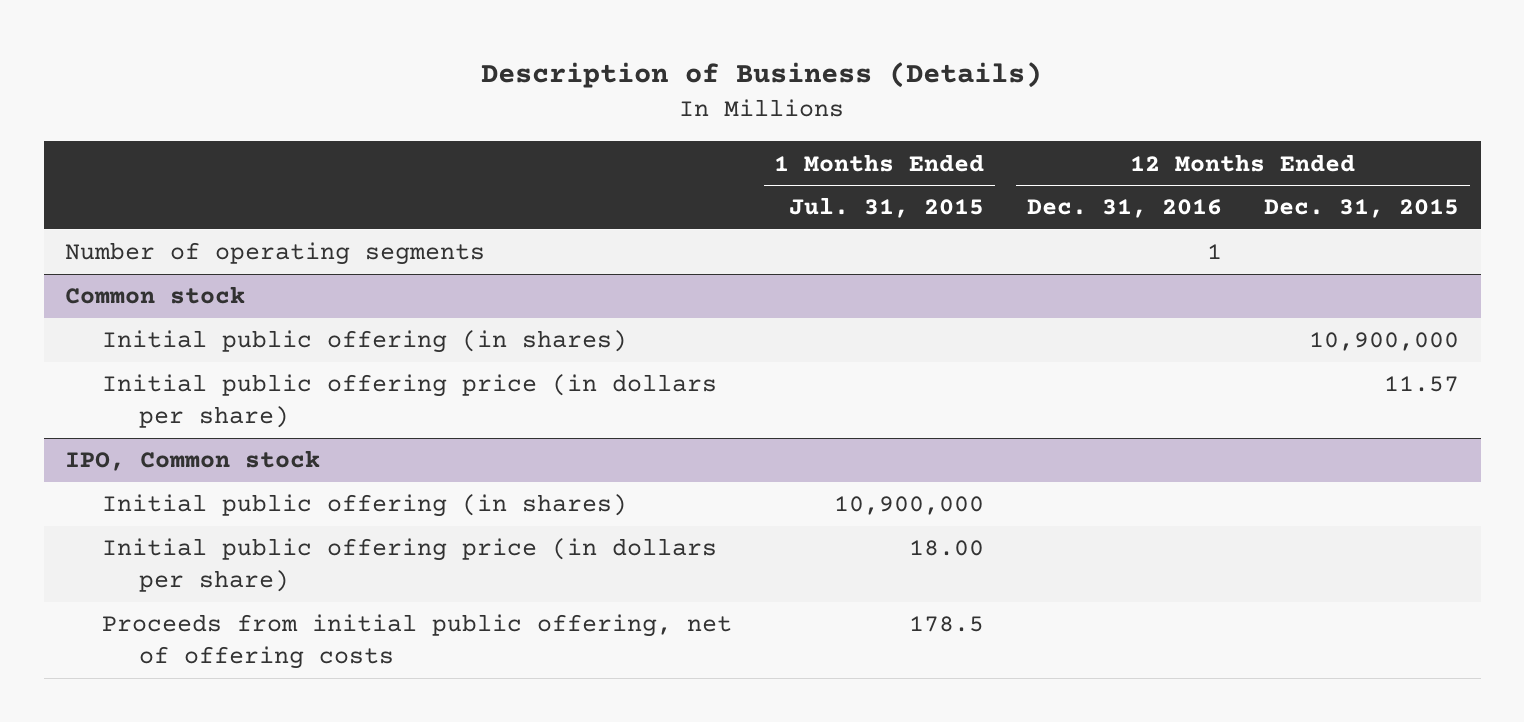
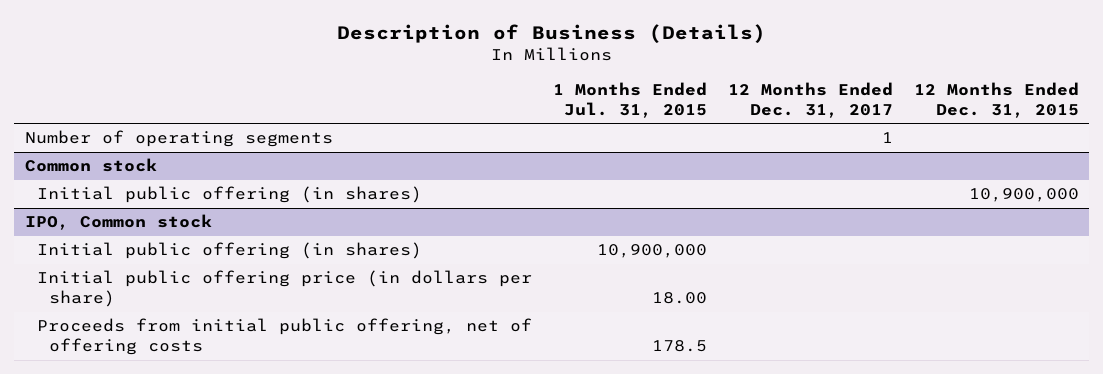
- | 1 Months Ended Jul. 31, 2015 | 12 Months Ended Dec. 31, 2016 | 12 Months Ended Dec. 31, 2015
+ | 1 Months Ended Jul. 31, 2015 | 12 Months Ended Dec. 31, 2017 | 12 Months Ended Dec. 31, 2015
@ Common stock
- Initial public offering price (in dollars per share) | | | 11.57

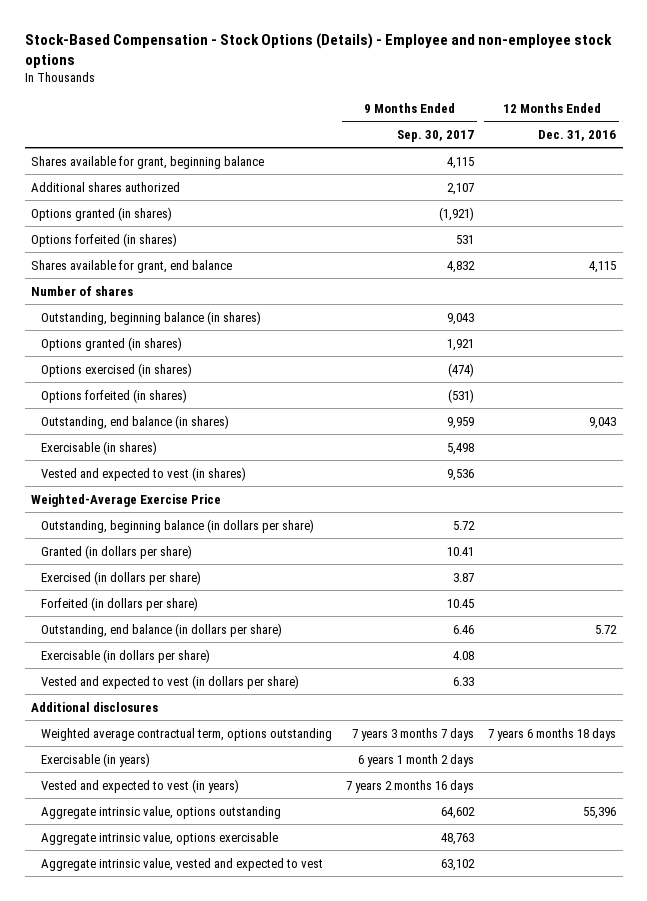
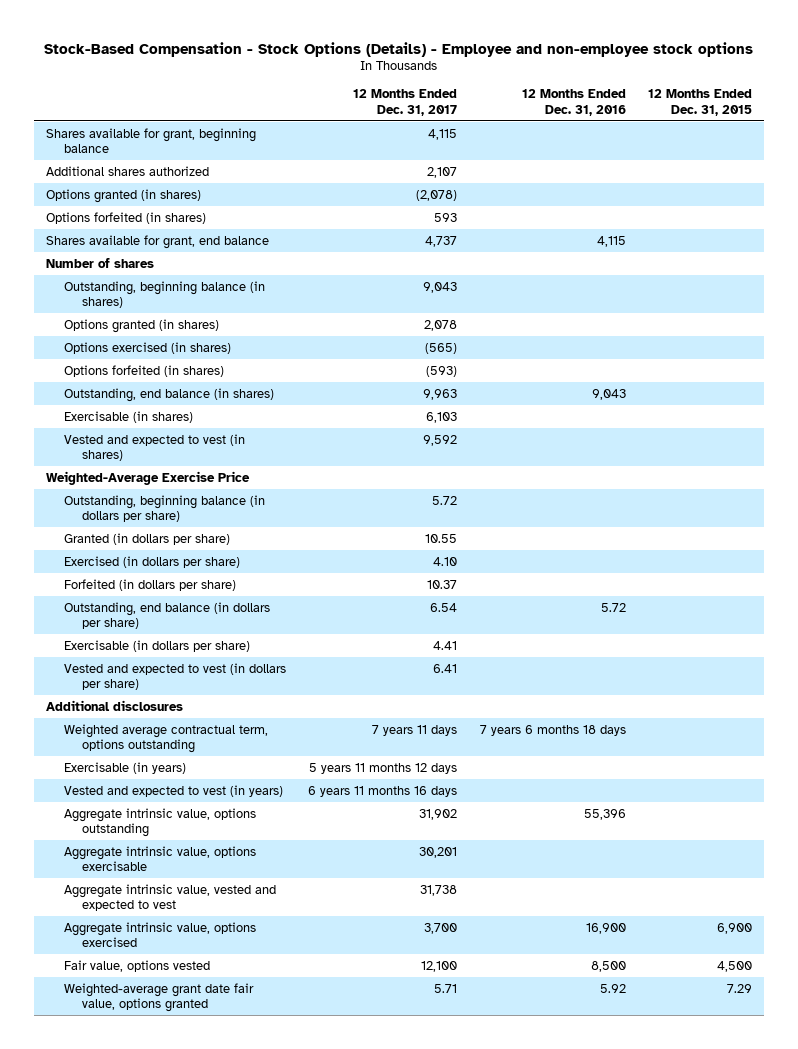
- | 9 Months Ended Sep. 30, 2017 | 12 Months Ended Dec. 31, 2016
+ | 12 Months Ended Dec. 31, 2017 | 12 Months Ended Dec. 31, 2016 | 12 Months Ended Dec. 31, 2015
+ Aggregate intrinsic value, options exercised | 3,700 | 16,900 | 6,900
+ Fair value, options vested | 12,100 | 8,500 | 4,500
+ Weighted-average grant date fair value, options granted | 5.71 | 5.92 | 7.29

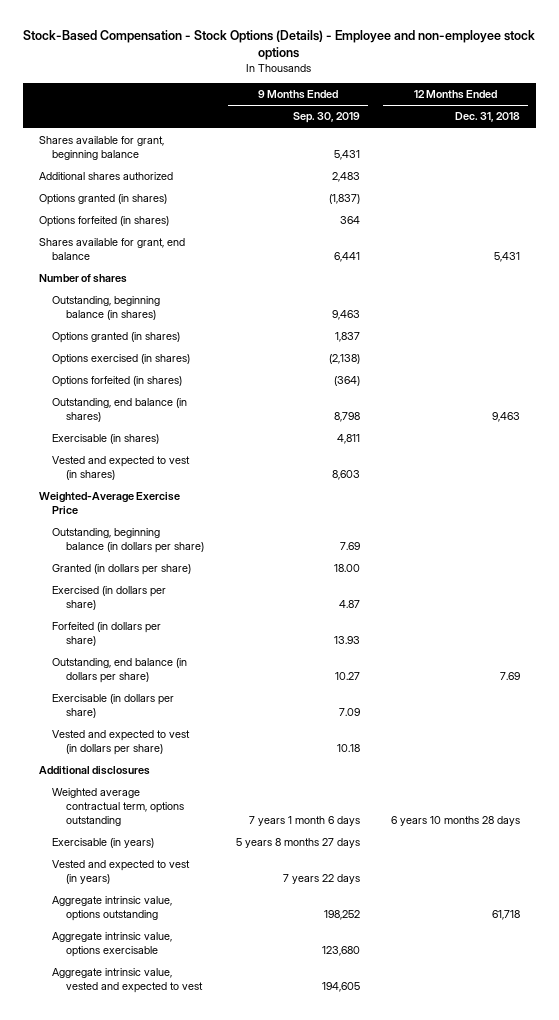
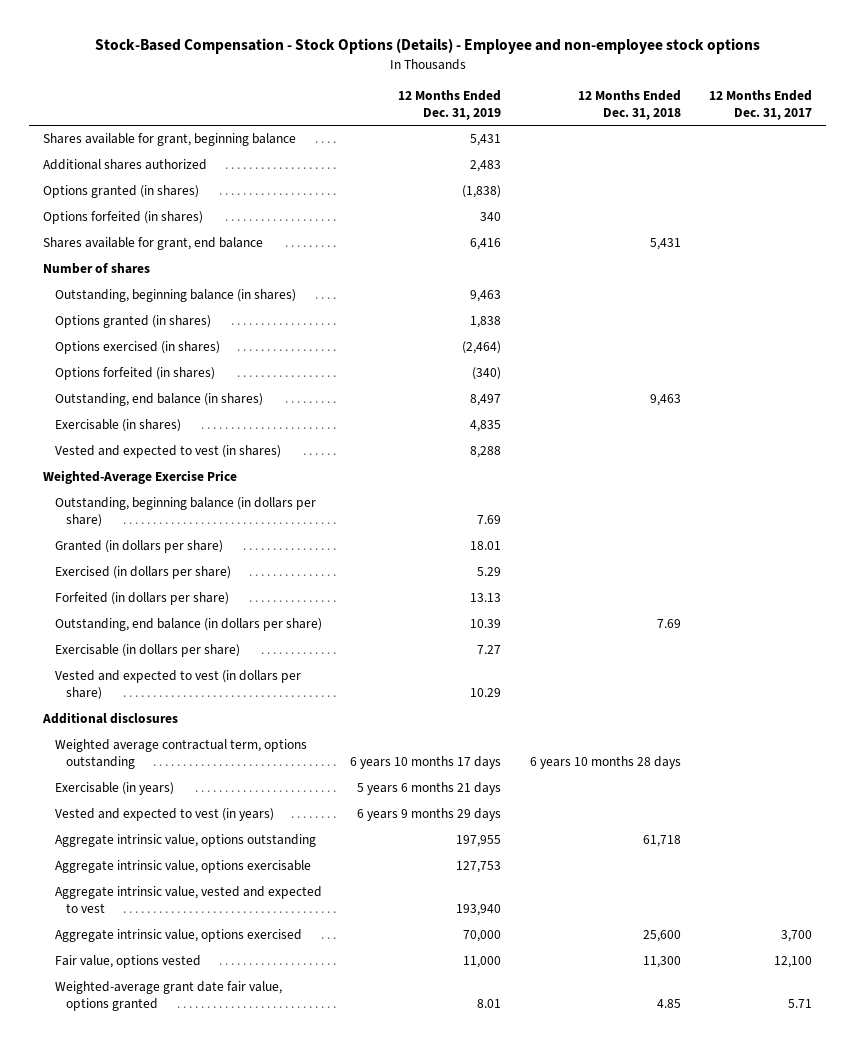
- | 9 Months Ended Sep. 30, 2019 | 12 Months Ended Dec. 31, 2018
+ | 12 Months Ended Dec. 31, 2019 | 12 Months Ended Dec. 31, 2018 | 12 Months Ended Dec. 31, 2017
+ Aggregate intrinsic value, options exercised | 70,000 | 25,600 | 3,700
+ Fair value, options vested | 11,000 | 11,300 | 12,100
+ Weighted-average grant date fair value, options granted | 8.01 | 4.85 | 5.71

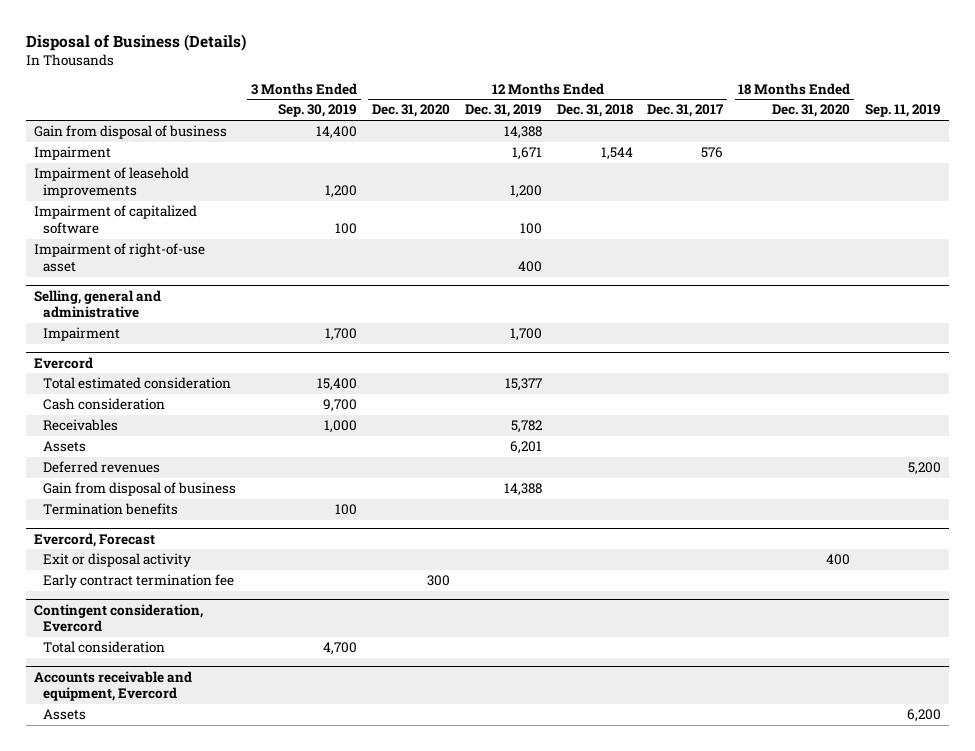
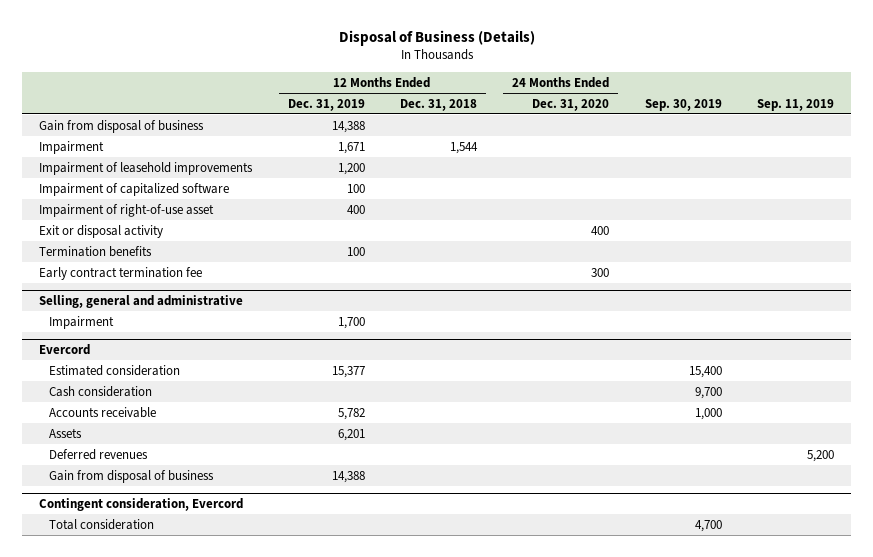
- | 3 Months Ended Sep. 30, 2019 | 12 Months Ended Dec. 31, 2020 | 12 Months Ended Dec. 31, 2019 | 12 Months Ended Dec. 31, 2018 | 12 Months Ended Dec. 31, 2017 | 18 Months Ended Dec. 31, 2020 | Sep. 11, 2019
+ | 12 Months Ended Dec. 31, 2019 | 12 Months Ended Dec. 31, 2018 | 24 Months Ended Dec. 31, 2020 | Sep. 30, 2019 | Sep. 11, 2019
+ Exit or disposal activity | | | 400 | |
+ Termination benefits | 100 | | | |
+ Early contract termination fee | | | 300 | |
@ Evercord
- Total estimated consideration | 15,400 | | 15,377 | | | |
+ Estimated consideration | 15,377 | | | 15,400 |
- Receivables | 1,000 | | 5,782 | | | |
+ Accounts receivable | 5,782 | | | 1,000 |
- Termination benefits | 100 | | | | | |
- Evercord, Forecast
- Exit or disposal activity | | | | | | 400 |
- Early contract termination fee | | 300 | | | | |
- Accounts receivable and equipment, Evercord
- Assets | | | | | | | 6,200

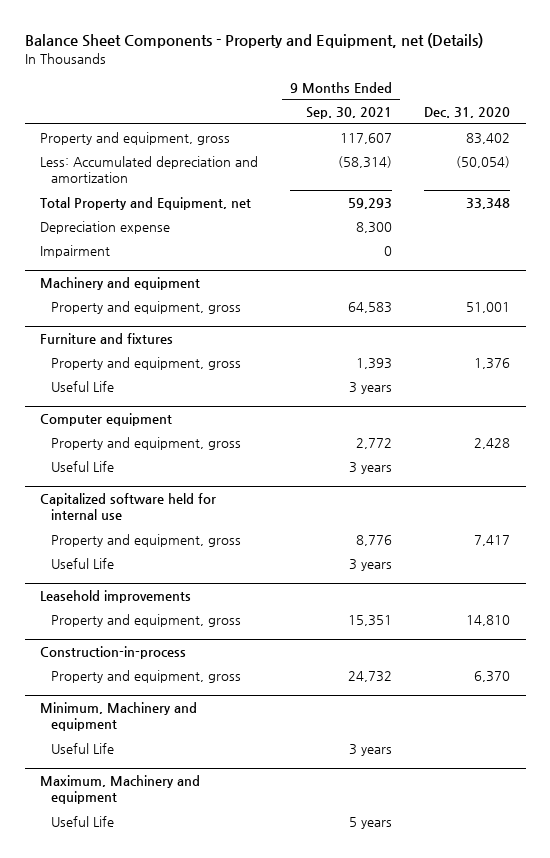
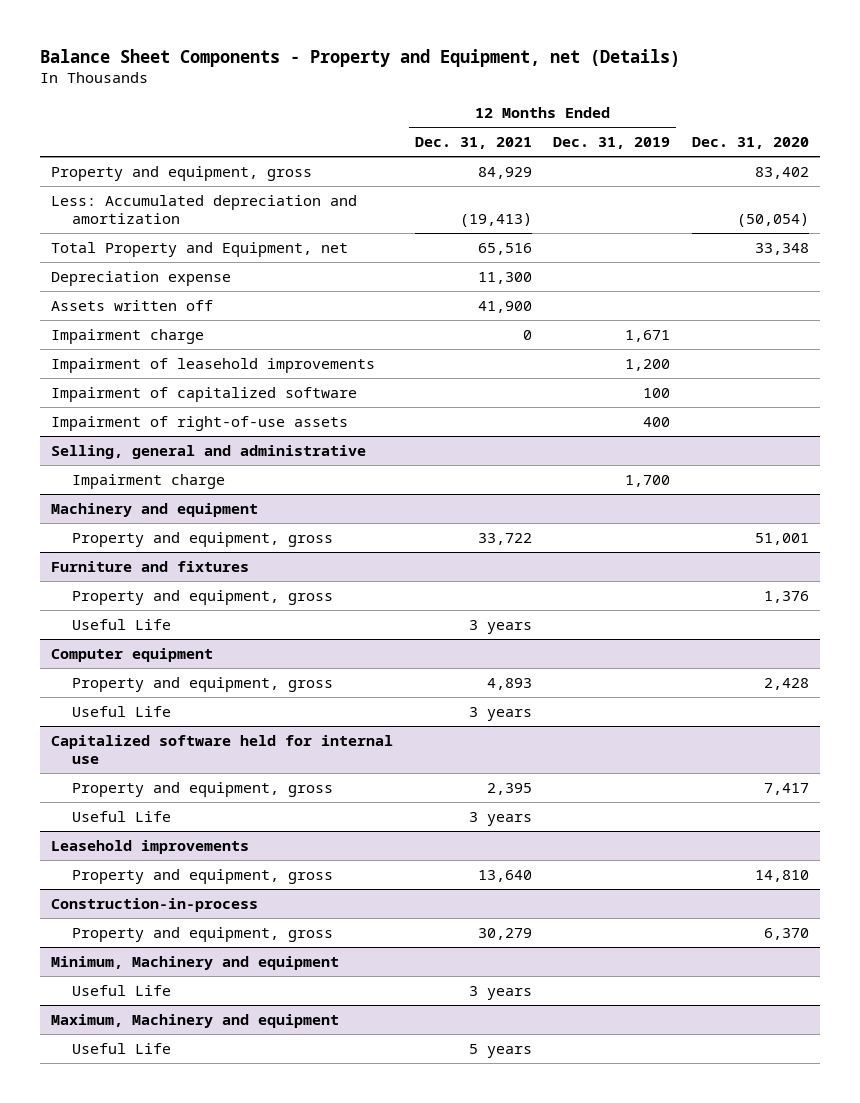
- | 9 Months Ended Sep. 30, 2021 | Dec. 31, 2020
+ | 12 Months Ended Dec. 31, 2021 | 12 Months Ended Dec. 31, 2019 | Dec. 31, 2020
- Impairment | 0 |
+ Assets written off | 41,900 | |
+ Impairment charge | 0 | 1,671 |
+ Impairment of leasehold improvements | | 1,200 |
+ Impairment of capitalized software | | 100 |
+ Impairment of right-of-use assets | | 400 |
+ Selling, general and administrative
+ Impairment charge | | 1,700 |

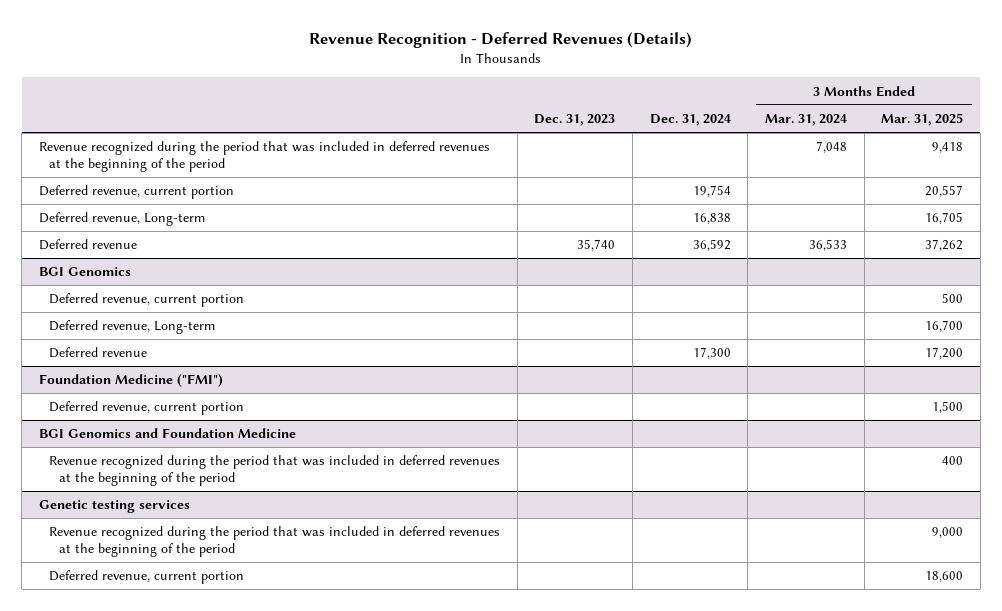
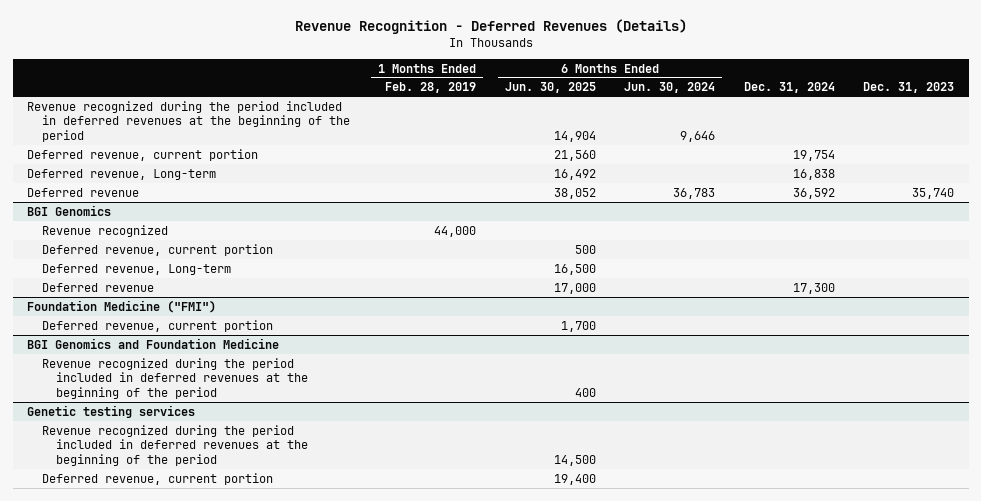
- | Dec. 31, 2023 | Dec. 31, 2024 | 3 Months Ended Mar. 31, 2024 | 3 Months Ended Mar. 31, 2025
+ | 1 Months Ended Feb. 28, 2019 | 6 Months Ended Jun. 30, 2025 | 6 Months Ended Jun. 30, 2024 | Dec. 31, 2024 | Dec. 31, 2023
- Revenue recognized during the period that was included in deferred revenues at the beginning of the period | | | 7,048 | 9,418
+ Revenue recognized during the period included in deferred revenues at the beginning of the period | | 14,904 | 9,646 | |
@ BGI Genomics
+ Revenue recognized | 44,000 | | | |
@ BGI Genomics and Foundation Medicine
- Revenue recognized during the period that was included in deferred revenues at the beginning of the period | | | | 400
+ Revenue recognized during the period included in deferred revenues at the beginning of the period | | 400 | | |
@ Genetic testing services
- Revenue recognized during the period that was included in deferred revenues at the beginning of the period | | | | 9,000
+ Revenue recognized during the period included in deferred revenues at the beginning of the period | | 14,500 | | |

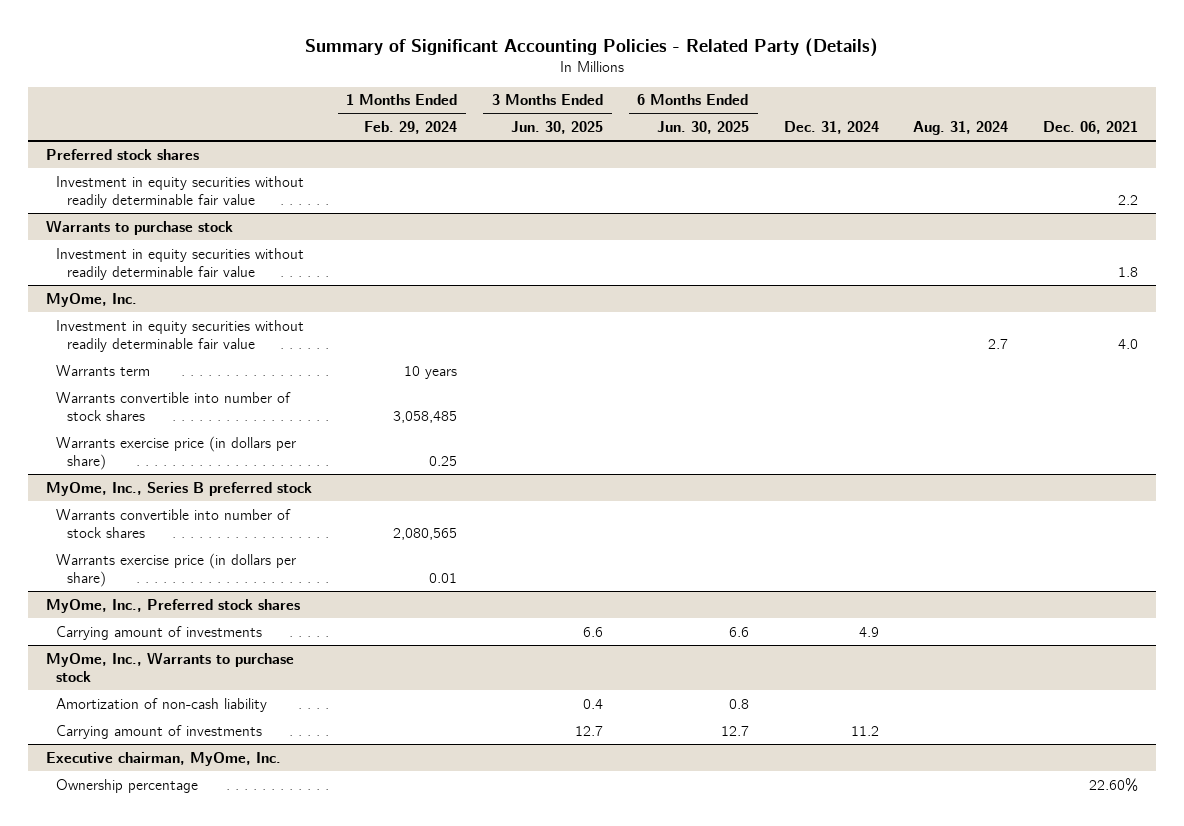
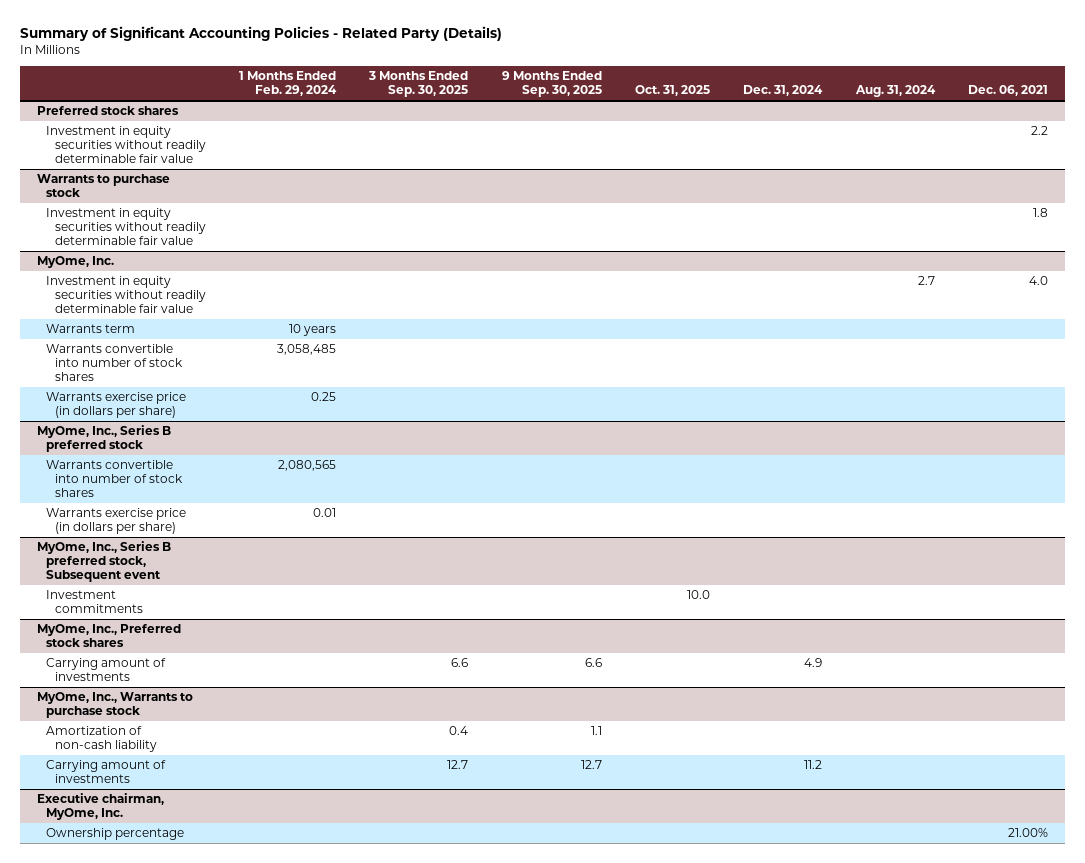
- | 1 Months Ended Feb. 29, 2024 | 3 Months Ended Jun. 30, 2025 | 6 Months Ended Jun. 30, 2025 | Dec. 31, 2024 | Aug. 31, 2024 | Dec. 06, 2021
+ | 1 Months Ended Feb. 29, 2024 | 3 Months Ended Sep. 30, 2025 | 9 Months Ended Sep. 30, 2025 | Oct. 31, 2025 | Dec. 31, 2024 | Aug. 31, 2024 | Dec. 06, 2021
+ MyOme, Inc., Series B preferred stock, Subsequent event
+ Investment commitments | | | | 10.0 | | |
@ Executive chairman, MyOme, Inc.
- Ownership percentage | | | | | | 22.60%
+ Ownership percentage | | | | | | | 21.00%

